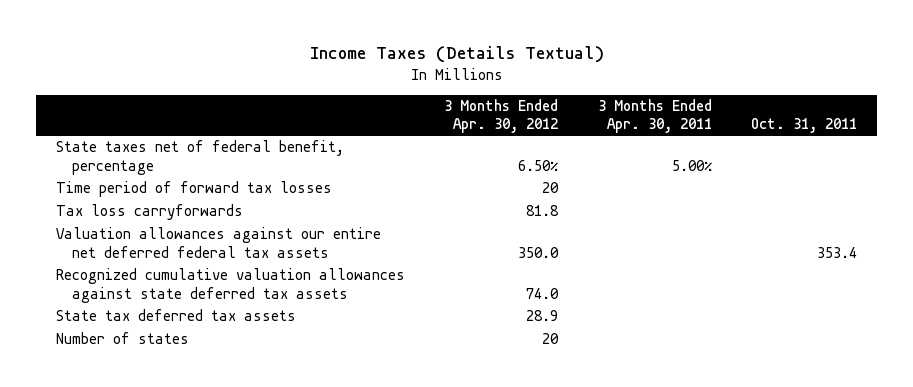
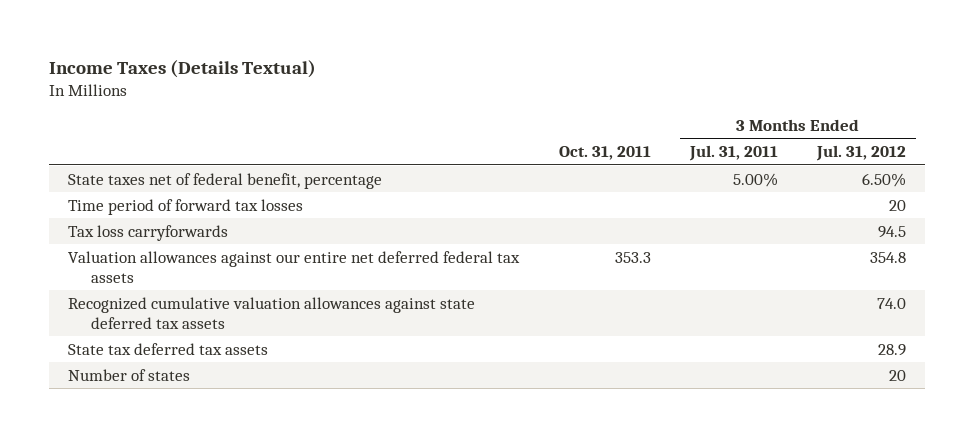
- | 3 Months Ended Apr. 30, 2012 | 3 Months Ended Apr. 30, 2011 | Oct. 31, 2011
+ | Oct. 31, 2011 | 3 Months Ended Jul. 31, 2011 | 3 Months Ended Jul. 31, 2012
- Valuation allowances against our entire net deferred federal tax assets | 350.0 | | 353.4
+ Valuation allowances against our entire net deferred federal tax assets | 353.3 | | 354.8

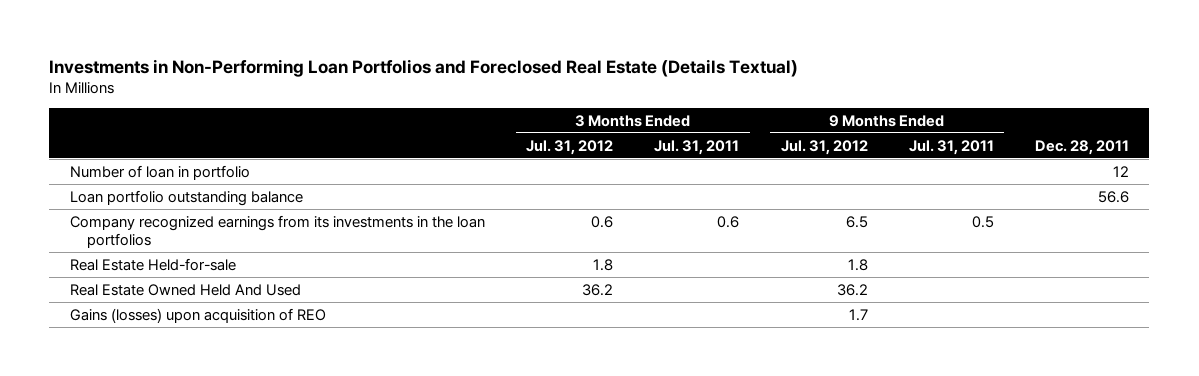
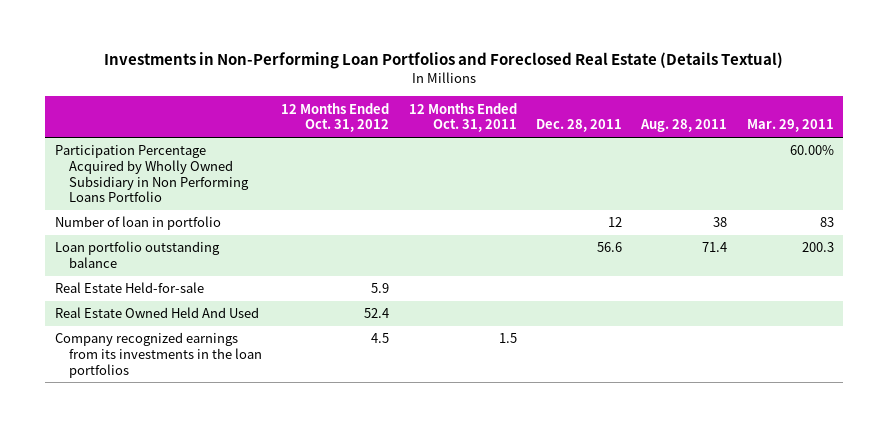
- | 3 Months Ended Jul. 31, 2012 | 3 Months Ended Jul. 31, 2011 | 9 Months Ended Jul. 31, 2012 | 9 Months Ended Jul. 31, 2011 | Dec. 28, 2011
+ | 12 Months Ended Oct. 31, 2012 | 12 Months Ended Oct. 31, 2011 | Dec. 28, 2011 | Aug. 28, 2011 | Mar. 29, 2011
+ Participation Percentage Acquired by Wholly Owned Subsidiary in Non Performing Loans Portfolio | | | | | 60.00%
- Gains (losses) upon acquisition of REO | | | 1.7 | |
moved down: Company recognized earnings from its investments in the loan portfolios | 4.5 | 1.5 | | |

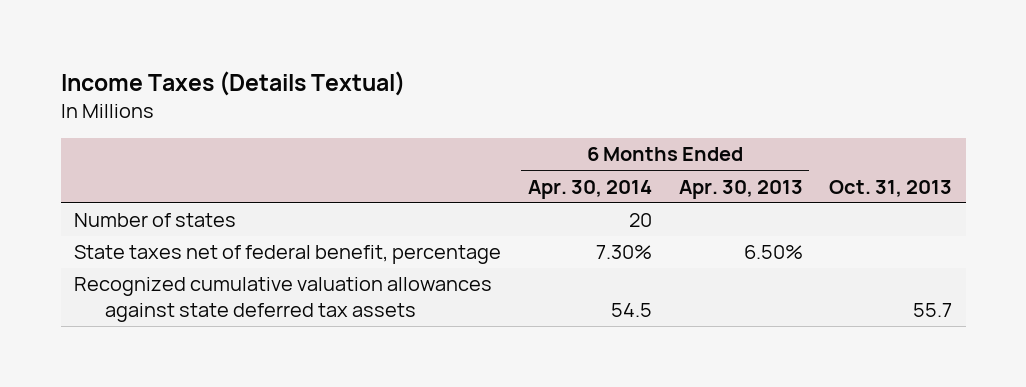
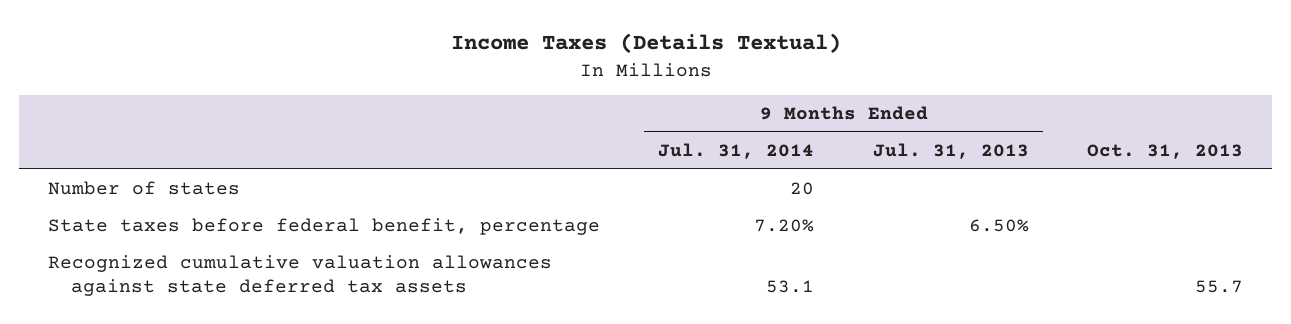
- | 6 Months Ended Apr. 30, 2014 | 6 Months Ended Apr. 30, 2013 | Oct. 31, 2013
+ | 9 Months Ended Jul. 31, 2014 | 9 Months Ended Jul. 31, 2013 | Oct. 31, 2013
- State taxes net of federal benefit, percentage | 7.30% | 6.50% |
+ State taxes before federal benefit, percentage | 7.20% | 6.50% |

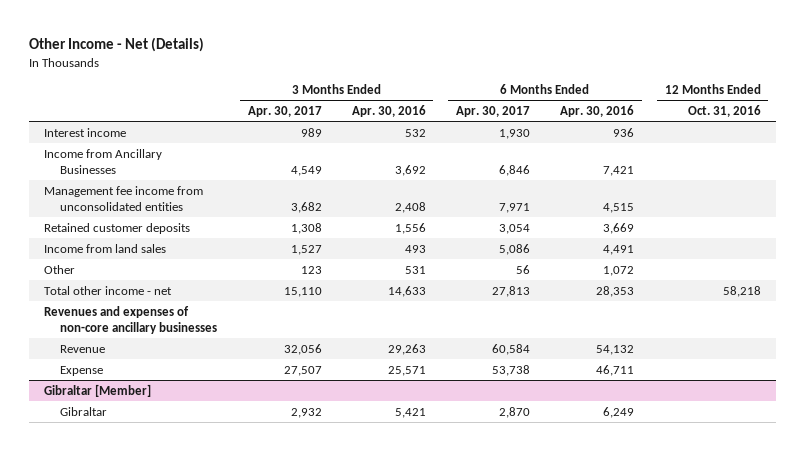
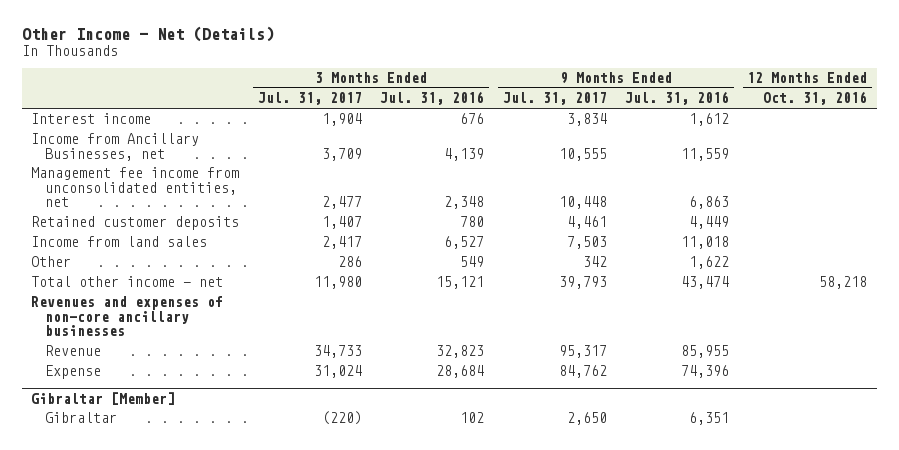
- | 3 Months Ended Apr. 30, 2017 | 3 Months Ended Apr. 30, 2016 | 6 Months Ended Apr. 30, 2017 | 6 Months Ended Apr. 30, 2016 | 12 Months Ended Oct. 31, 2016
+ | 3 Months Ended Jul. 31, 2017 | 3 Months Ended Jul. 31, 2016 | 9 Months Ended Jul. 31, 2017 | 9 Months Ended Jul. 31, 2016 | 12 Months Ended Oct. 31, 2016
- Income from Ancillary Businesses | 4,549 | 3,692 | 6,846 | 7,421 |
- Management fee income from unconsolidated entities | 3,682 | 2,408 | 7,971 | 4,515 |
+ Income from Ancillary Businesses, net | 3,709 | 4,139 | 10,555 | 11,559 |
+ Management fee income from unconsolidated entities, net | 2,477 | 2,348 | 10,448 | 6,863 |

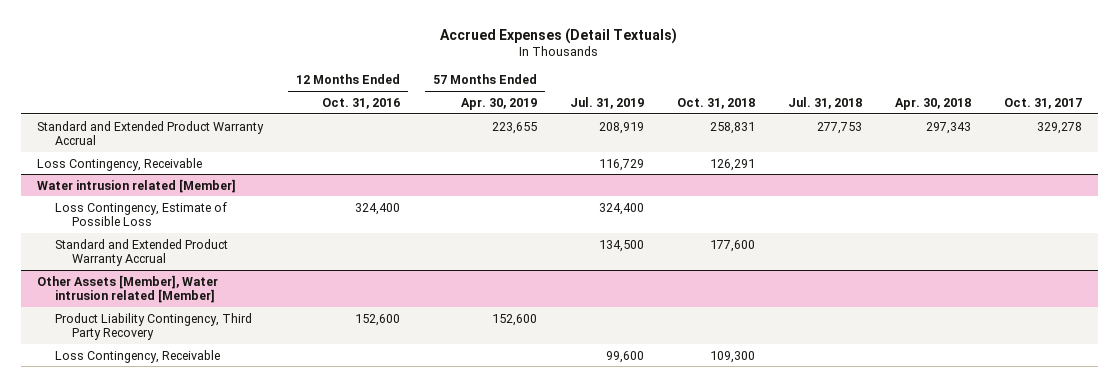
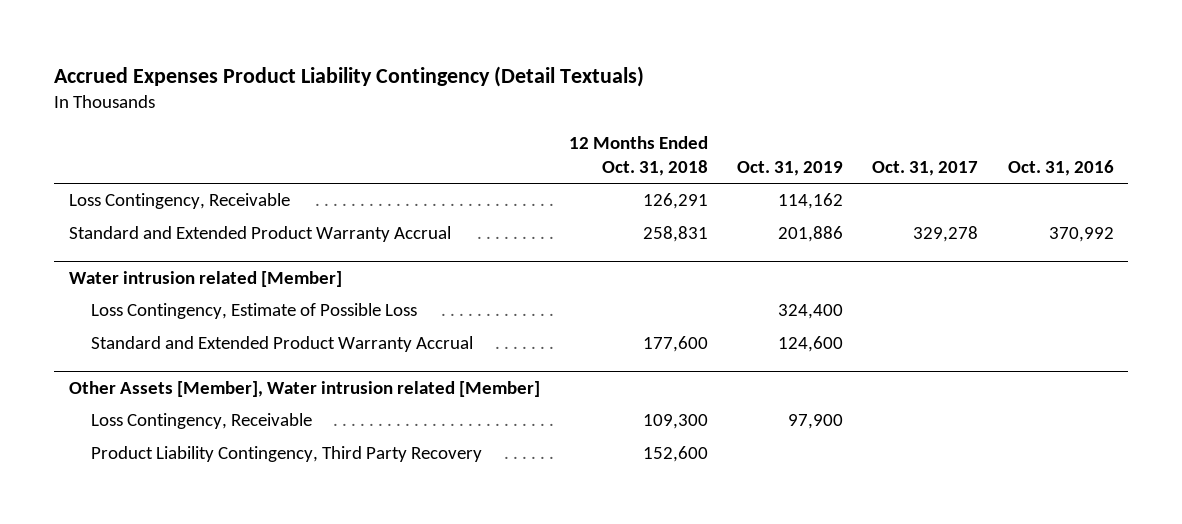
- Accrued Expenses (Detail Textuals)
+ Accrued Expenses Product Liability Contingency (Detail Textuals)
- | 12 Months Ended Oct. 31, 2016 | 57 Months Ended Apr. 30, 2019 | Jul. 31, 2019 | Oct. 31, 2018 | Jul. 31, 2018 | Apr. 30, 2018 | Oct. 31, 2017
+ | 12 Months Ended Oct. 31, 2018 | Oct. 31, 2019 | Oct. 31, 2017 | Oct. 31, 2016
moved down: Standard and Extended Product Warranty Accrual | 258,831 | 201,886 | 329,278 | 370,992
@ Other Assets [Member], Water intrusion related [Member]
moved down: Product Liability Contingency, Third Party Recovery | 152,600 | | |

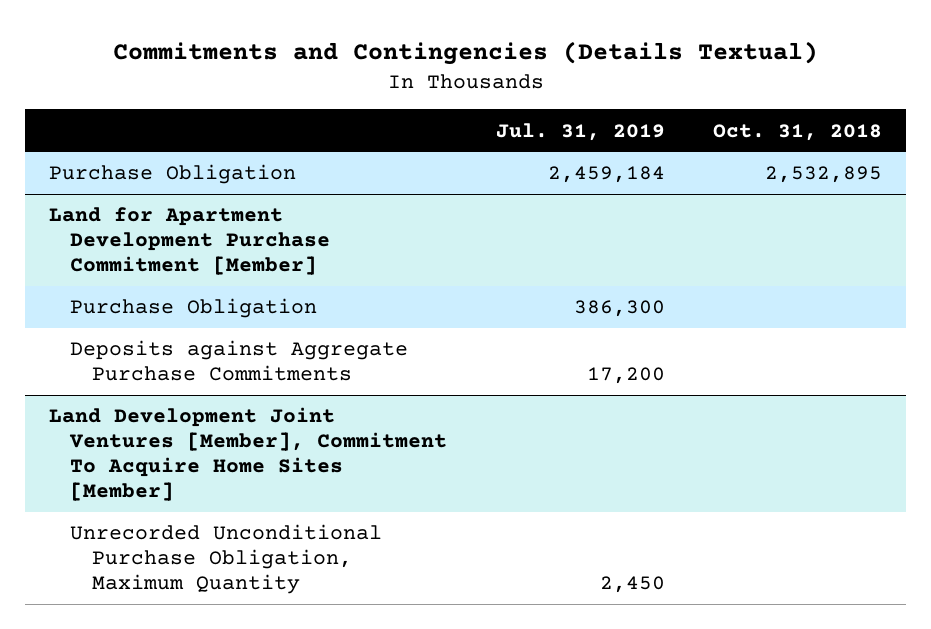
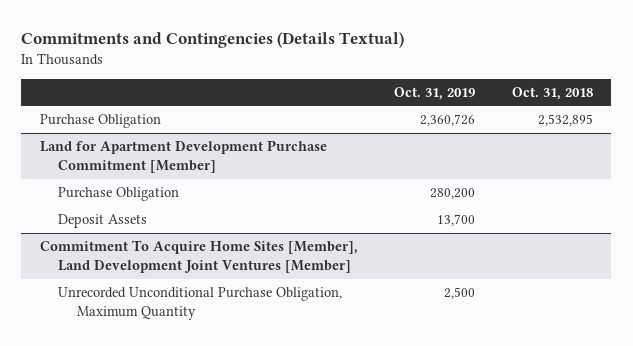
- | Jul. 31, 2019 | Oct. 31, 2018
+ | Oct. 31, 2019 | Oct. 31, 2018
@ Land for Apartment Development Purchase Commitment [Member]
- Deposits against Aggregate Purchase Commitments | 17,200 |
- Land Development Joint Ventures [Member], Commitment To Acquire Home Sites [Member]
@ Land for Apartment Development Purchase Commitment [Member]
+ Deposit Assets | 13,700 |
+ Commitment To Acquire Home Sites [Member], Land Development Joint Ventures [Member]

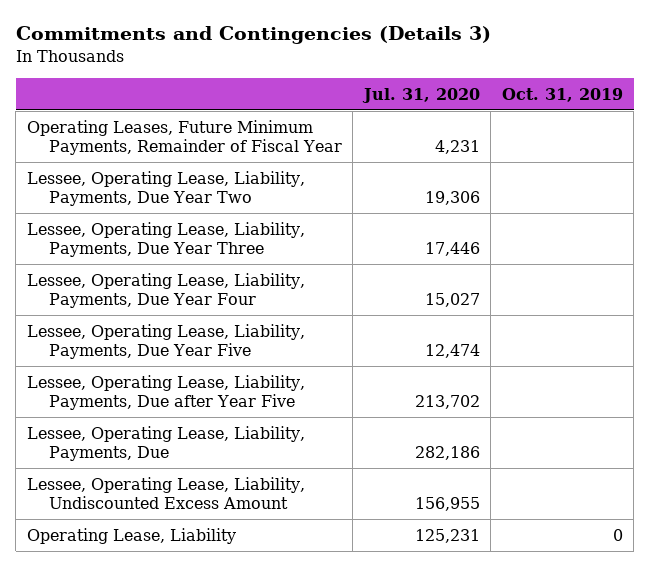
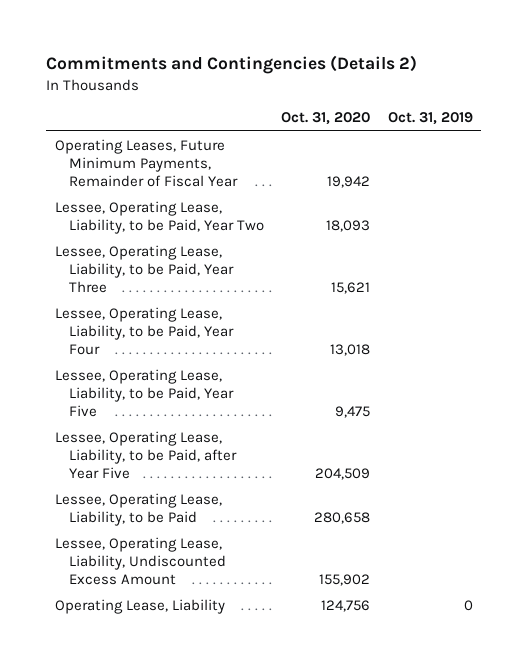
- Commitments and Contingencies (Details 3)
+ Commitments and Contingencies (Details 2)
- | Jul. 31, 2020 | Oct. 31, 2019
+ | Oct. 31, 2020 | Oct. 31, 2019
- Lessee, Operating Lease, Liability, Payments, Due Year Two | 19,306 |
- Lessee, Operating Lease, Liability, Payments, Due Year Three | 17,446 |
- Lessee, Operating Lease, Liability, Payments, Due Year Four | 15,027 |
- Lessee, Operating Lease, Liability, Payments, Due Year Five | 12,474 |
- Lessee, Operating Lease, Liability, Payments, Due after Year Five | 213,702 |
- Lessee, Operating Lease, Liability, Payments, Due | 282,186 |
+ Lessee, Operating Lease, Liability, to be Paid, Year Two | 18,093 |
+ Lessee, Operating Lease, Liability, to be Paid, Year Three | 15,621 |
+ Lessee, Operating Lease, Liability, to be Paid, Year Four | 13,018 |
+ Lessee, Operating Lease, Liability, to be Paid, Year Five | 9,475 |
+ Lessee, Operating Lease, Liability, to be Paid, after Year Five | 204,509 |
+ Lessee, Operating Lease, Liability, to be Paid | 280,658 |

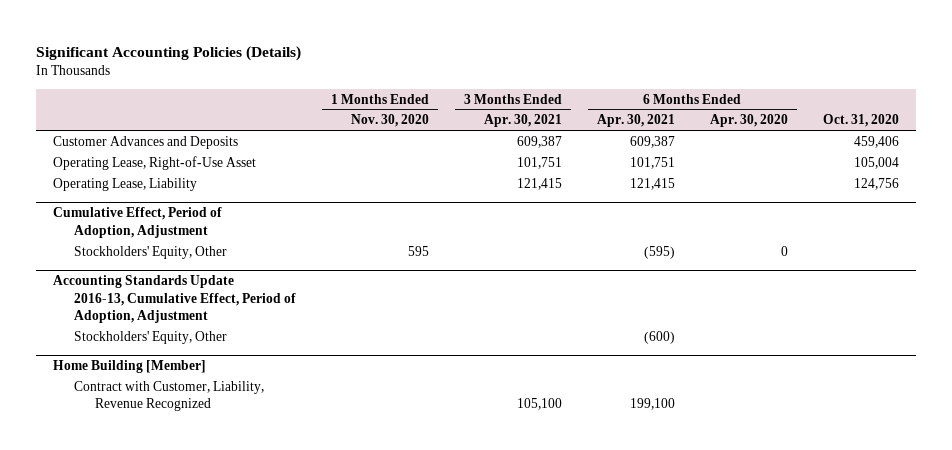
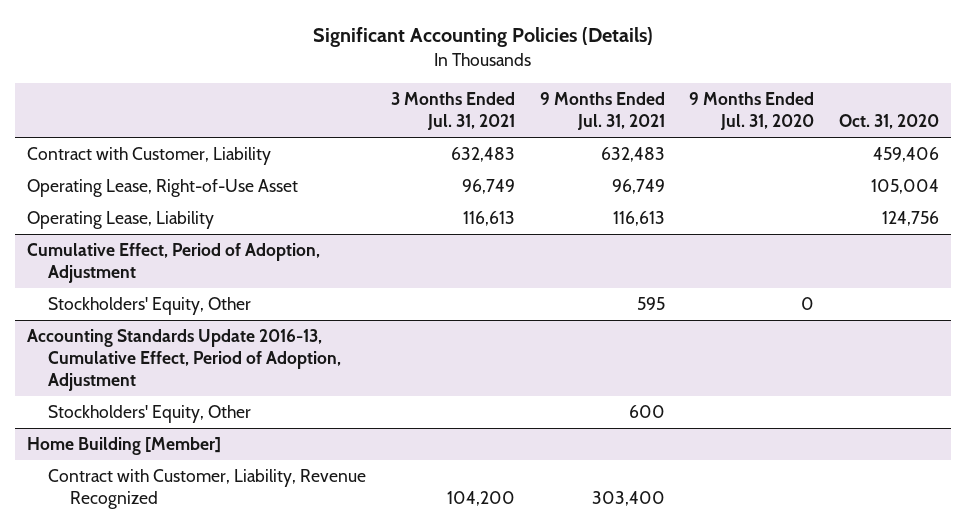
- | 1 Months Ended Nov. 30, 2020 | 3 Months Ended Apr. 30, 2021 | 6 Months Ended Apr. 30, 2021 | 6 Months Ended Apr. 30, 2020 | Oct. 31, 2020
+ | 3 Months Ended Jul. 31, 2021 | 9 Months Ended Jul. 31, 2021 | 9 Months Ended Jul. 31, 2020 | Oct. 31, 2020
- Customer Advances and Deposits | | 609,387 | 609,387 | | 459,406
+ Contract with Customer, Liability | 632,483 | 632,483 | | 459,406

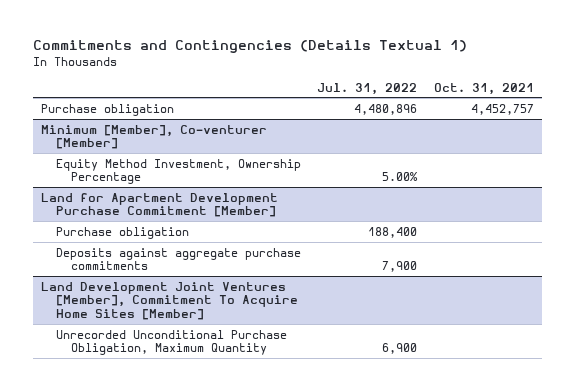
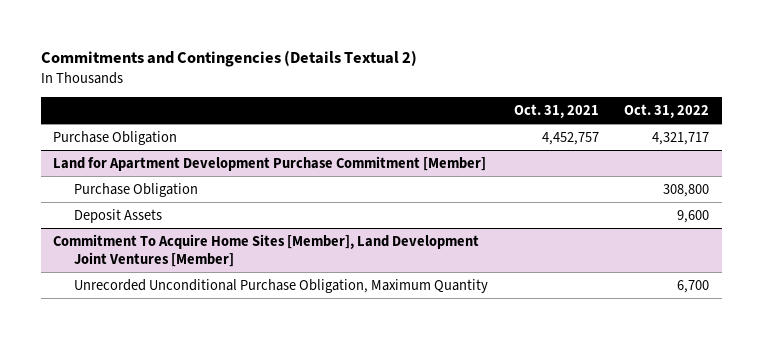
- Commitments and Contingencies (Details Textual 1)
+ Commitments and Contingencies (Details Textual 2)
- | Jul. 31, 2022 | Oct. 31, 2021
+ | Oct. 31, 2021 | Oct. 31, 2022
- Purchase obligation | 4,480,896 | 4,452,757
- Minimum [Member], Co-venturer [Member]
- Equity Method Investment, Ownership Percentage | 5.00% |
+ Purchase Obligation | 4,452,757 | 4,321,717
@ Land for Apartment Development Purchase Commitment [Member]
- Purchase obligation | 188,400 |
- Deposits against aggregate purchase commitments | 7,900 |
- Land Development Joint Ventures [Member], Commitment To Acquire Home Sites [Member]
@ Land for Apartment Development Purchase Commitment [Member]
+ Purchase Obligation | | 308,800
+ Deposit Assets | | 9,600
+ Commitment To Acquire Home Sites [Member], Land Development Joint Ventures [Member]

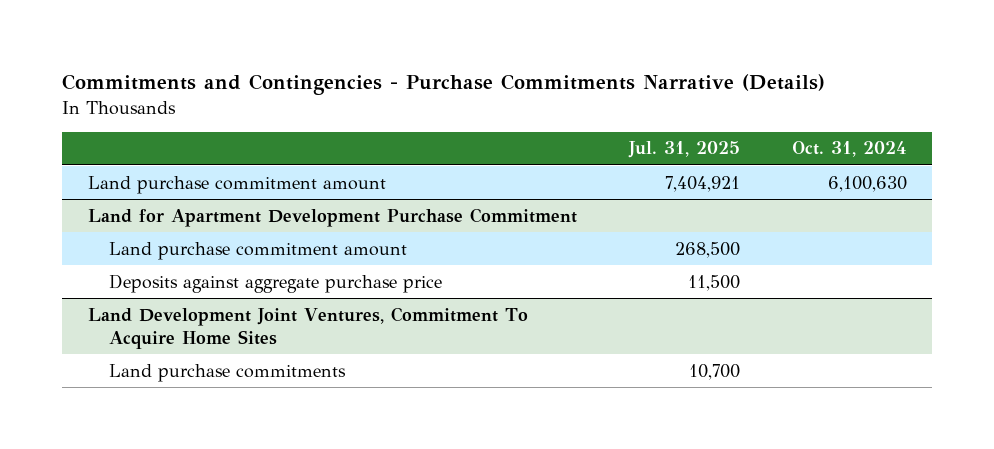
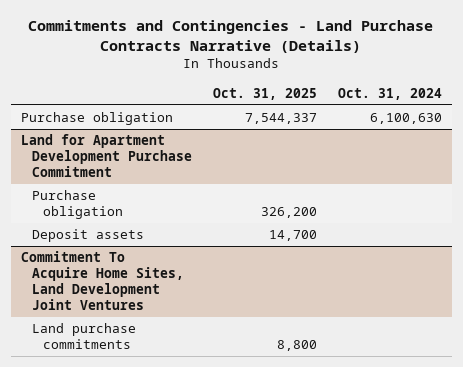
- Commitments and Contingencies - Purchase Commitments Narrative (Details)
+ Commitments and Contingencies - Land Purchase Contracts Narrative (Details)
- | Jul. 31, 2025 | Oct. 31, 2024
+ | Oct. 31, 2025 | Oct. 31, 2024
- Land purchase commitment amount | 7,404,921 | 6,100,630
+ Purchase obligation | 7,544,337 | 6,100,630
@ Land for Apartment Development Purchase Commitment
- Land purchase commitment amount | 268,500 |
- Deposits against aggregate purchase price | 11,500 |
- Land Development Joint Ventures, Commitment To Acquire Home Sites
@ Land for Apartment Development Purchase Commitment
+ Purchase obligation | 326,200 |
+ Deposit assets | 14,700 |
+ Commitment To Acquire Home Sites, Land Development Joint Ventures

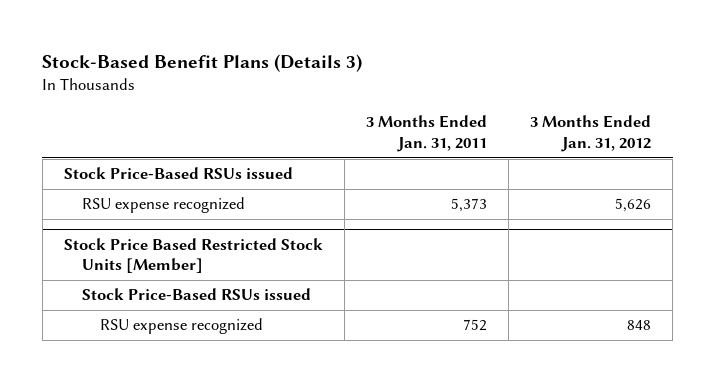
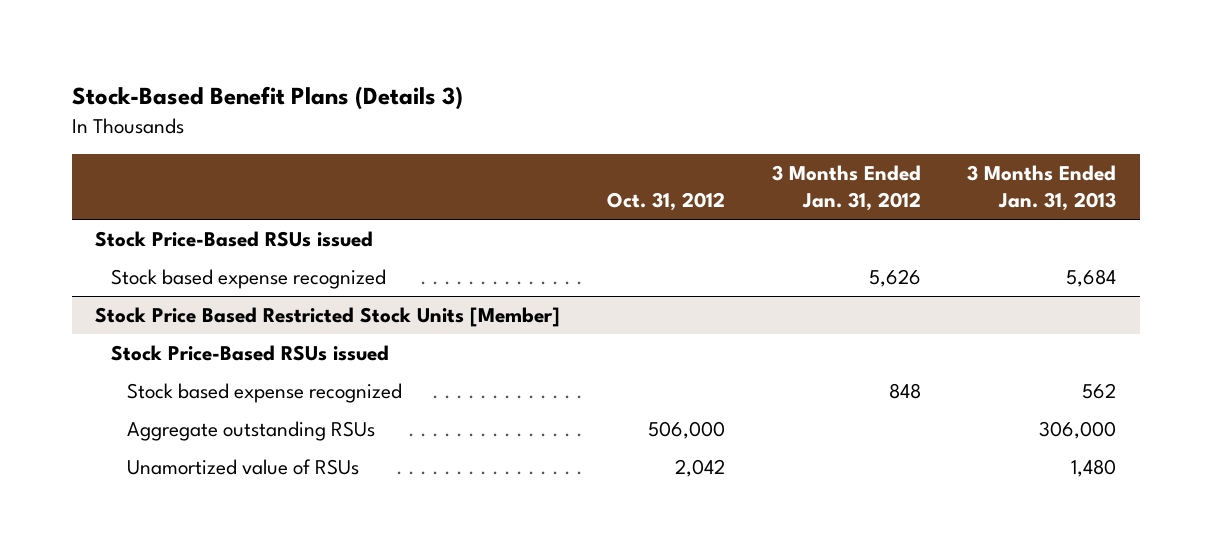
- | 3 Months Ended Jan. 31, 2011 | 3 Months Ended Jan. 31, 2012
+ | Oct. 31, 2012 | 3 Months Ended Jan. 31, 2012 | 3 Months Ended Jan. 31, 2013
- RSU expense recognized | 5,373 | 5,626
+ Stock based expense recognized | | 5,626 | 5,684
@ Stock Price Based Restricted Stock Units [Member]
- RSU expense recognized | 752 | 848
+ Stock based expense recognized | | 848 | 562
+ Aggregate outstanding RSUs | 506,000 | | 306,000
+ Unamortized value of RSUs | 2,042 | | 1,480

